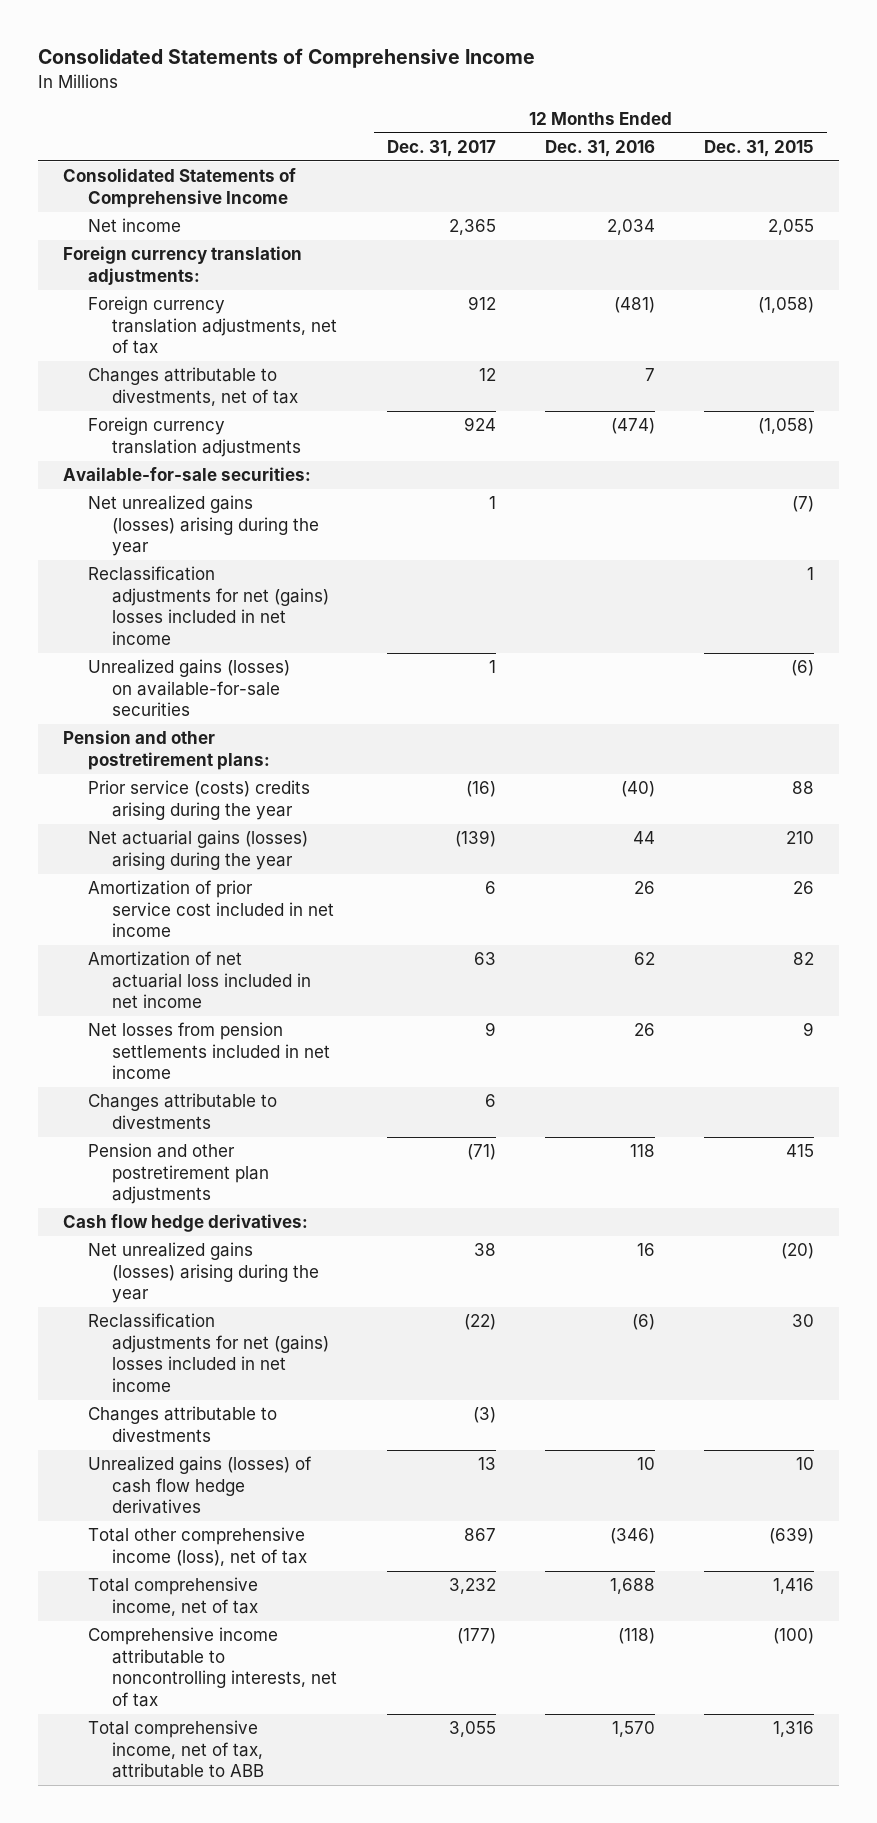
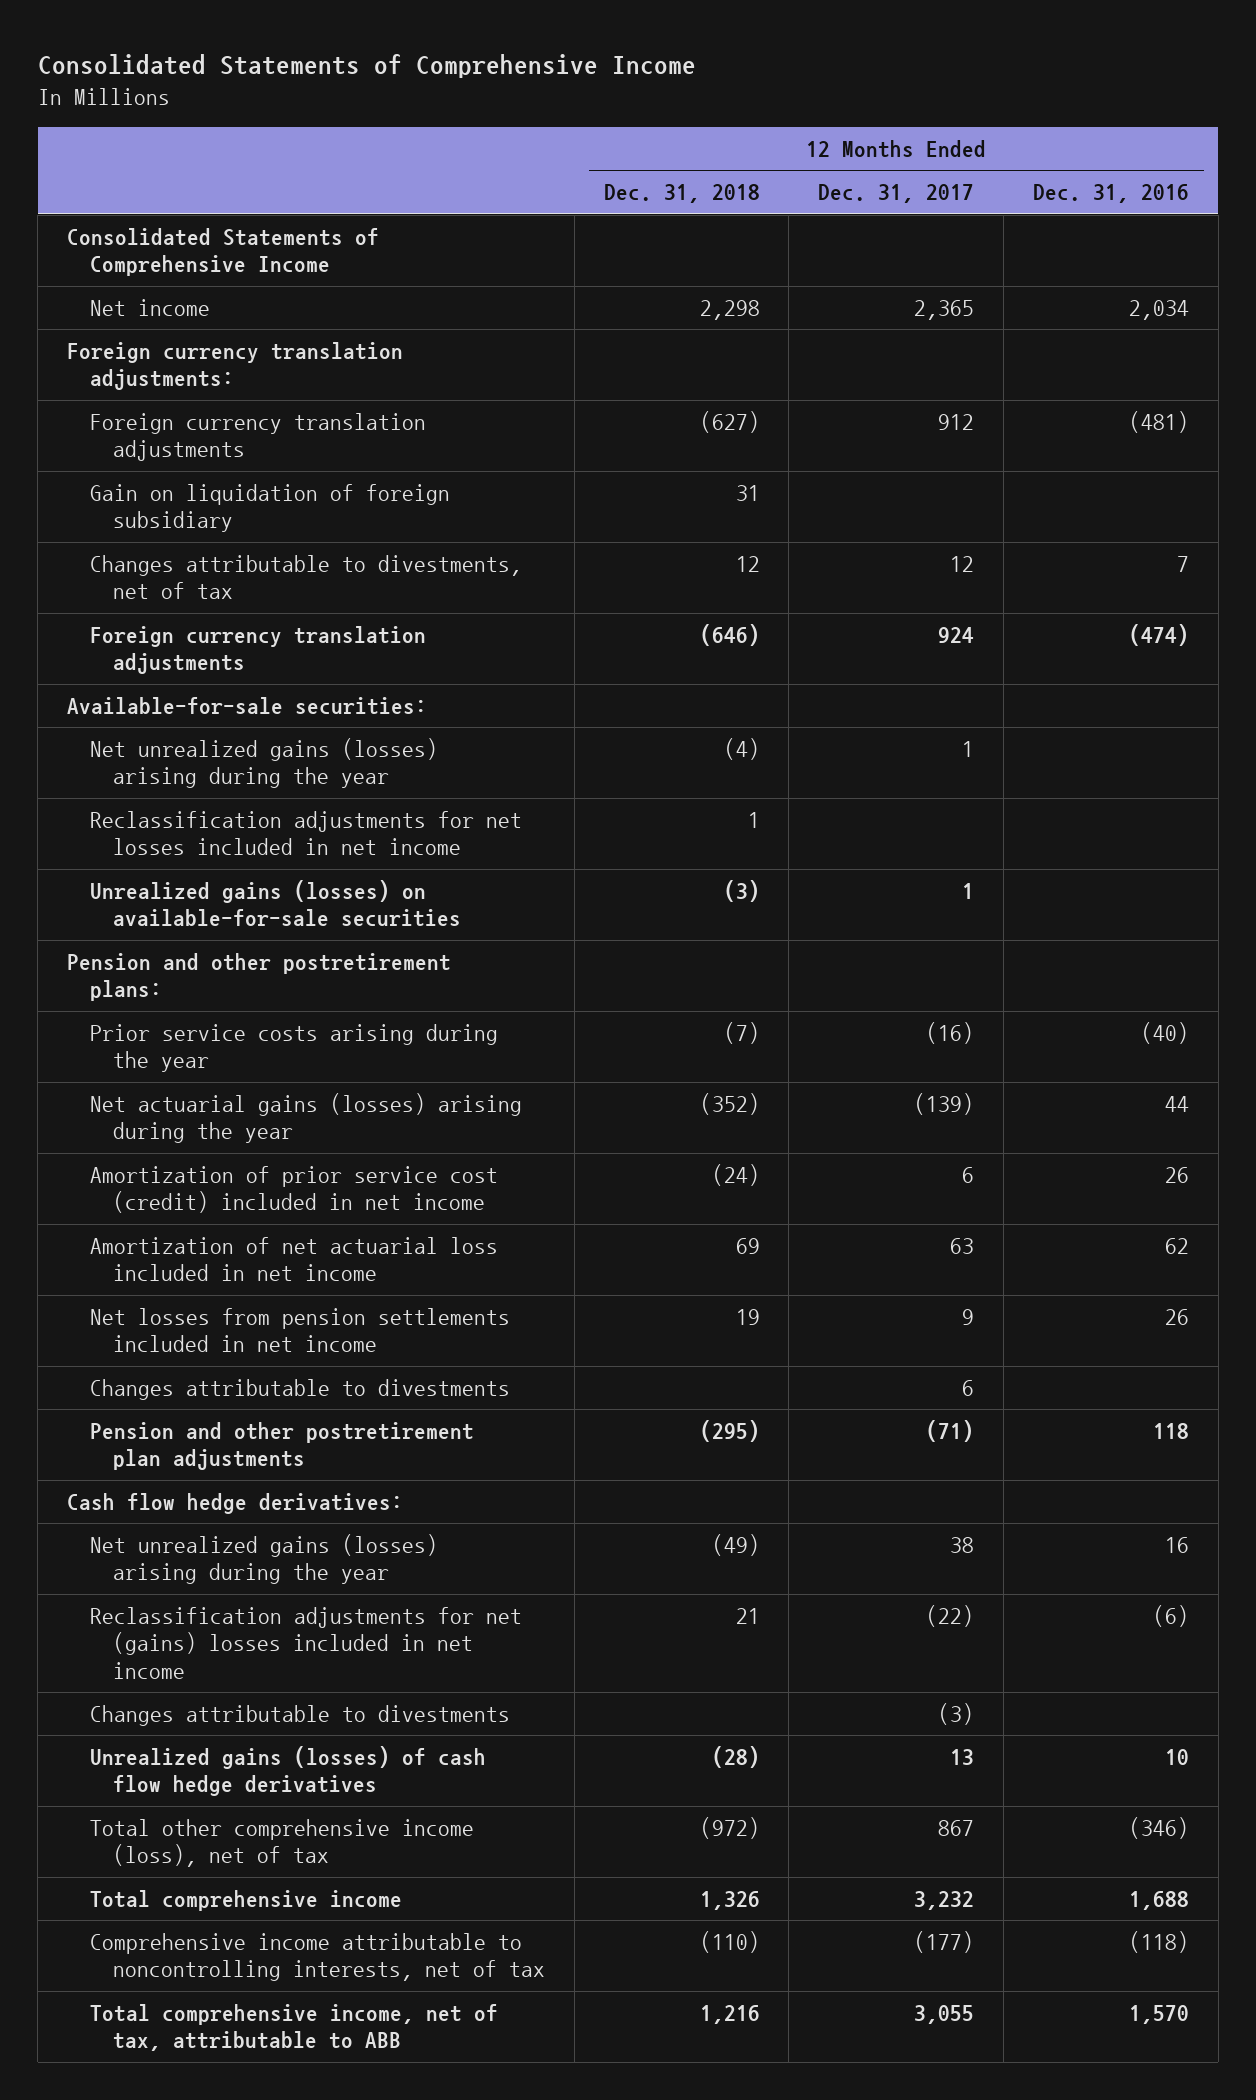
- | 12 Months Ended Dec. 31, 2017 | 12 Months Ended Dec. 31, 2016 | 12 Months Ended Dec. 31, 2015
+ | 12 Months Ended Dec. 31, 2018 | 12 Months Ended Dec. 31, 2017 | 12 Months Ended Dec. 31, 2016
- Foreign currency translation adjustments, net of tax | 912 | (481) | (1,058)
+ Foreign currency translation adjustments | (627) | 912 | (481)
+ Gain on liquidation of foreign subsidiary | 31 | |
- Reclassification adjustments for net (gains) losses included in net income | | | 1
+ Reclassification adjustments for net losses included in net income | 1 | |
- Prior service (costs) credits arising during the year | (16) | (40) | 88
+ Prior service costs arising during the year | (7) | (16) | (40)
- Amortization of prior service cost included in net income | 6 | 26 | 26
+ Amortization of prior service cost (credit) included in net income | (24) | 6 | 26
- Total comprehensive income, net of tax | 3,232 | 1,688 | 1,416
+ Total comprehensive income | 1,326 | 3,232 | 1,688

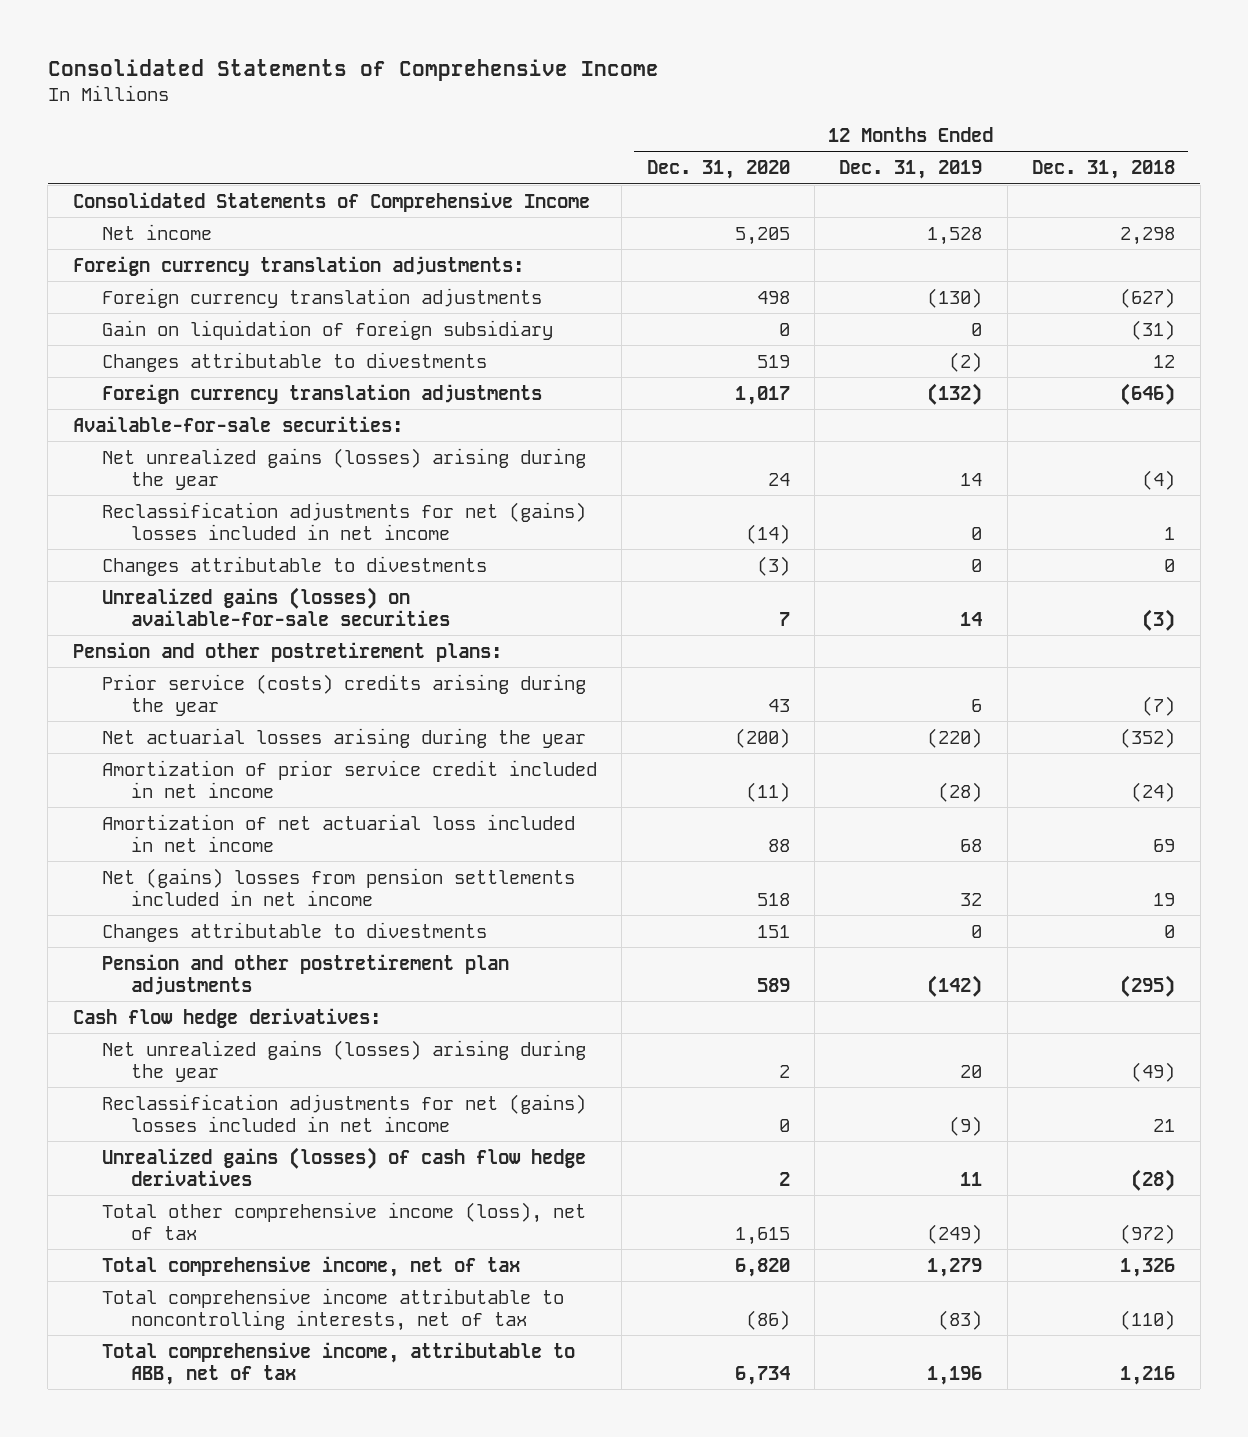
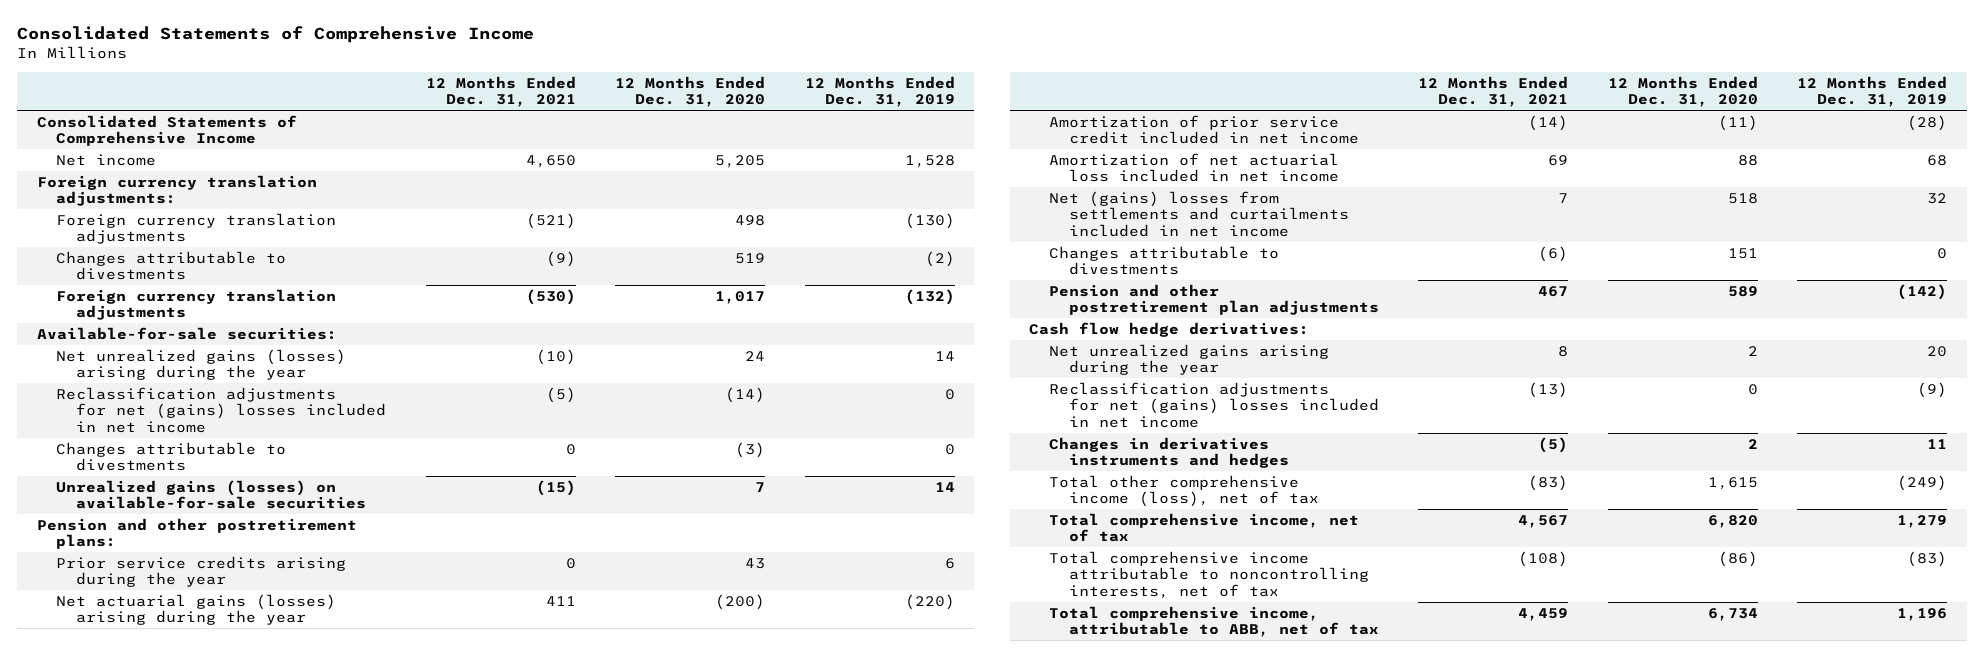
- | 12 Months Ended Dec. 31, 2020 | 12 Months Ended Dec. 31, 2019 | 12 Months Ended Dec. 31, 2018
+ | 12 Months Ended Dec. 31, 2021 | 12 Months Ended Dec. 31, 2020 | 12 Months Ended Dec. 31, 2019
- Gain on liquidation of foreign subsidiary | 0 | 0 | (31)
- Prior service (costs) credits arising during the year | 43 | 6 | (7)
- Net actuarial losses arising during the year | (200) | (220) | (352)
+ Prior service credits arising during the year | 0 | 43 | 6
+ Net actuarial gains (losses) arising during the year | 411 | (200) | (220)
- Net (gains) losses from pension settlements included in net income | 518 | 32 | 19
+ Net (gains) losses from settlements and curtailments included in net income | 7 | 518 | 32
- Net unrealized gains (losses) arising during the year | 2 | 20 | (49)
+ Net unrealized gains arising during the year | 8 | 2 | 20
- Unrealized gains (losses) of cash flow hedge derivatives | 2 | 11 | (28)
+ Changes in derivatives instruments and hedges | (5) | 2 | 11

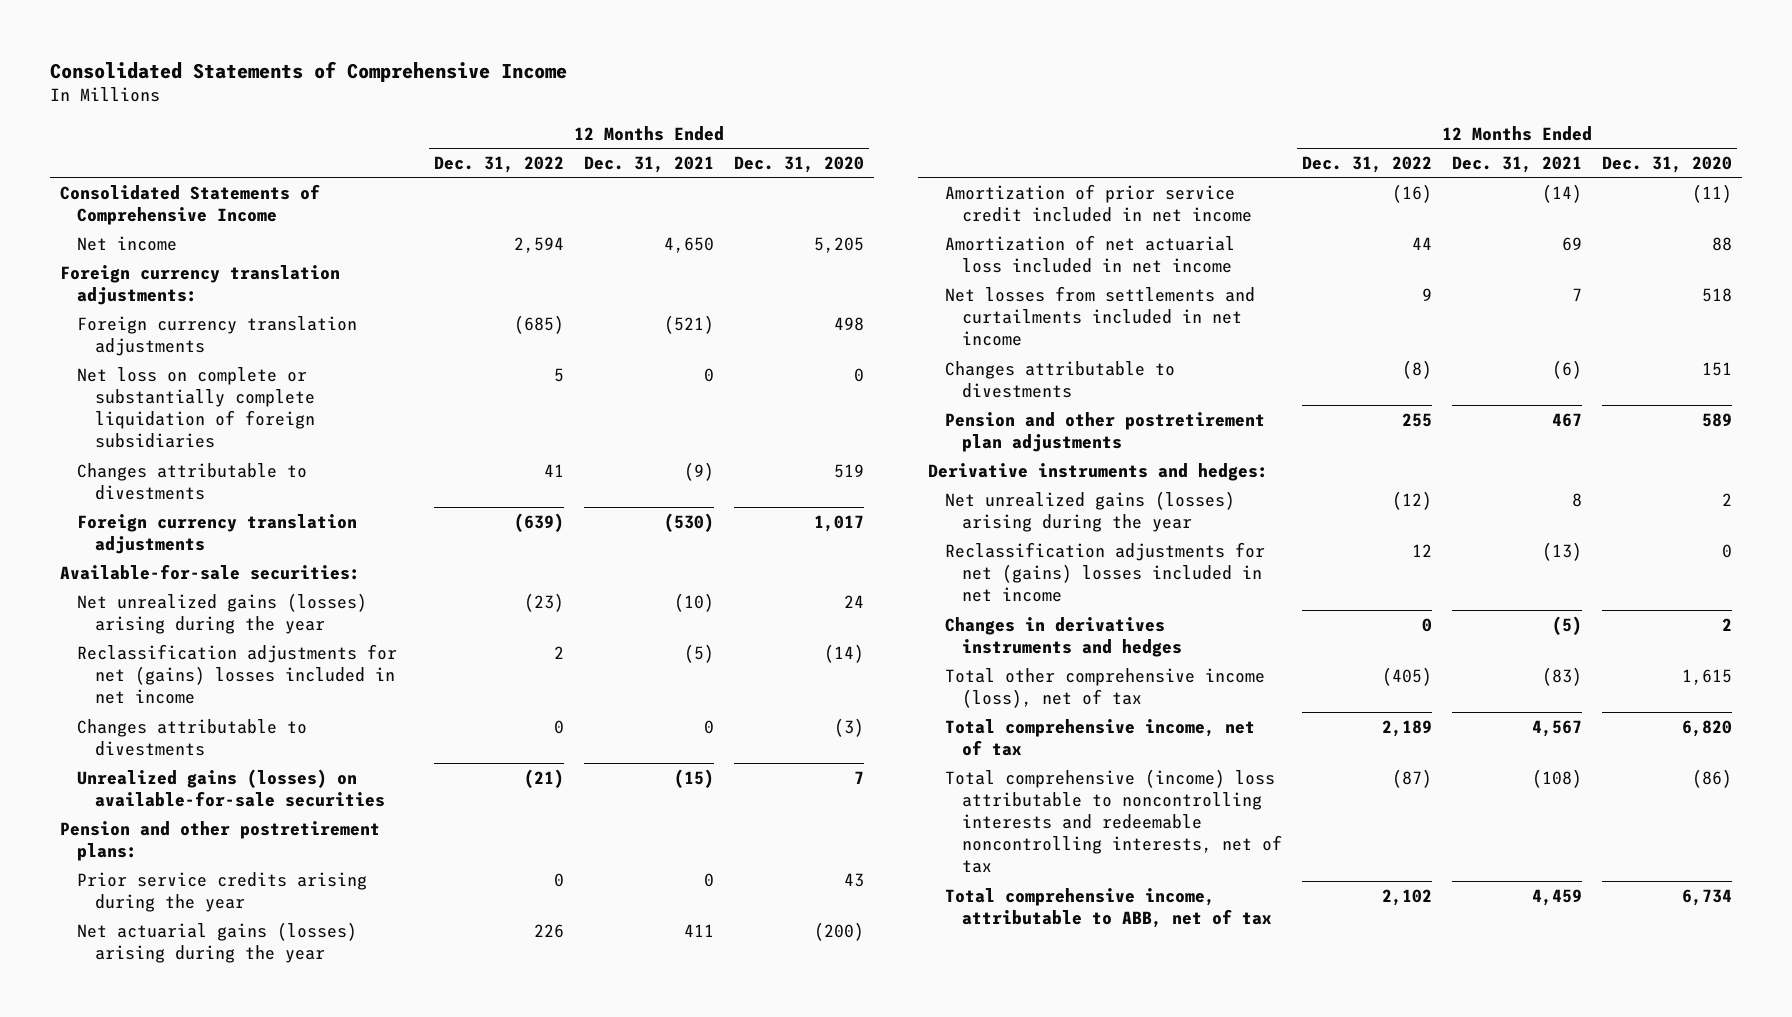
- | 12 Months Ended Dec. 31, 2021 | 12 Months Ended Dec. 31, 2020 | 12 Months Ended Dec. 31, 2019
+ | 12 Months Ended Dec. 31, 2022 | 12 Months Ended Dec. 31, 2021 | 12 Months Ended Dec. 31, 2020
+ Net loss on complete or substantially complete liquidation of foreign subsidiaries | 5 | 0 | 0
- Net (gains) losses from settlements and curtailments included in net income | 7 | 518 | 32
+ Net losses from settlements and curtailments included in net income | 9 | 7 | 518
- Cash flow hedge derivatives:
- Net unrealized gains arising during the year | 8 | 2 | 20
+ Derivative instruments and hedges:
+ Net unrealized gains (losses) arising during the year | (12) | 8 | 2
- Total comprehensive income attributable to noncontrolling interests, net of tax | (108) | (86) | (83)
+ Total comprehensive (income) loss attributable to noncontrolling interests and redeemable noncontrolling interests, net of tax | (87) | (108) | (86)

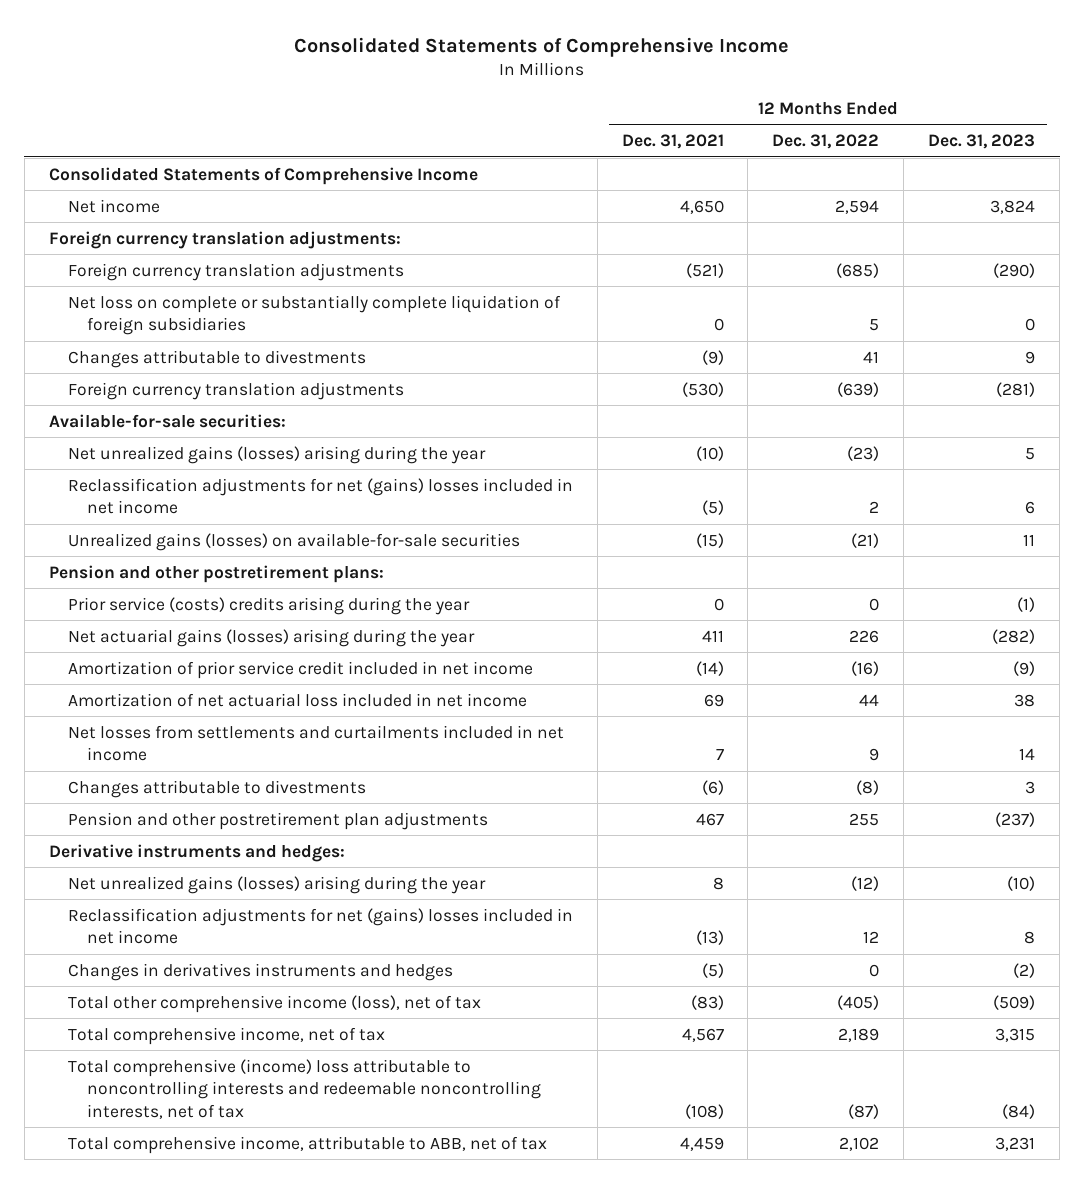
- | 12 Months Ended Dec. 31, 2022 | 12 Months Ended Dec. 31, 2021 | 12 Months Ended Dec. 31, 2020
+ | 12 Months Ended Dec. 31, 2021 | 12 Months Ended Dec. 31, 2022 | 12 Months Ended Dec. 31, 2023
- Changes attributable to divestments | 0 | 0 | (3)
- Prior service credits arising during the year | 0 | 0 | 43
+ Prior service (costs) credits arising during the year | 0 | 0 | (1)

